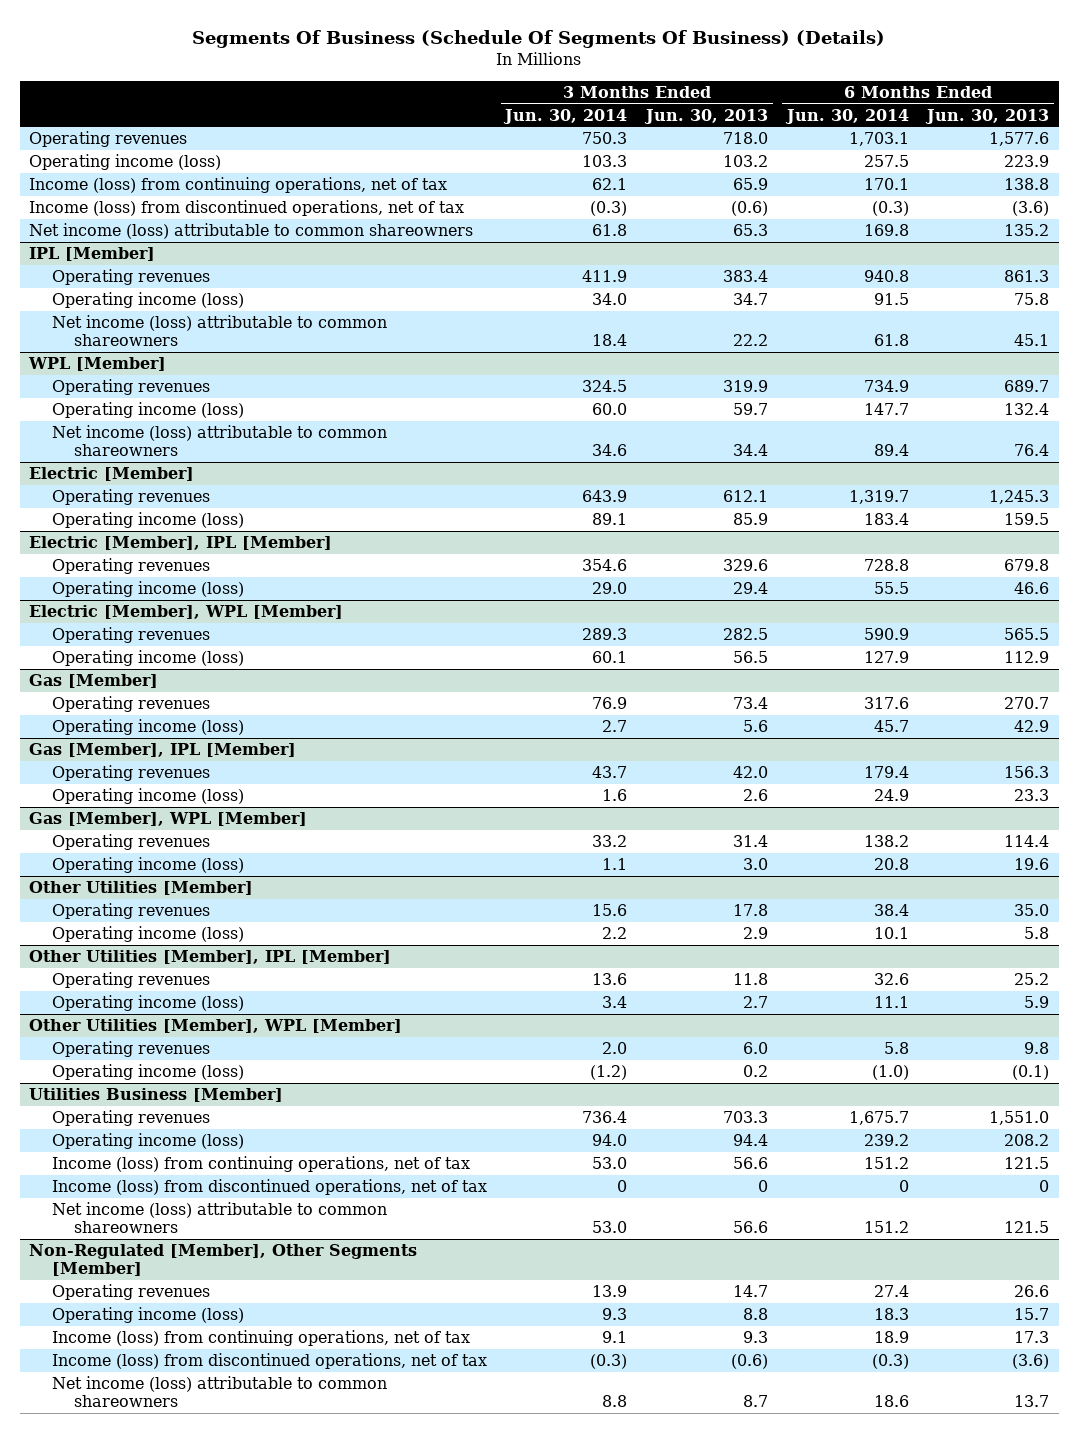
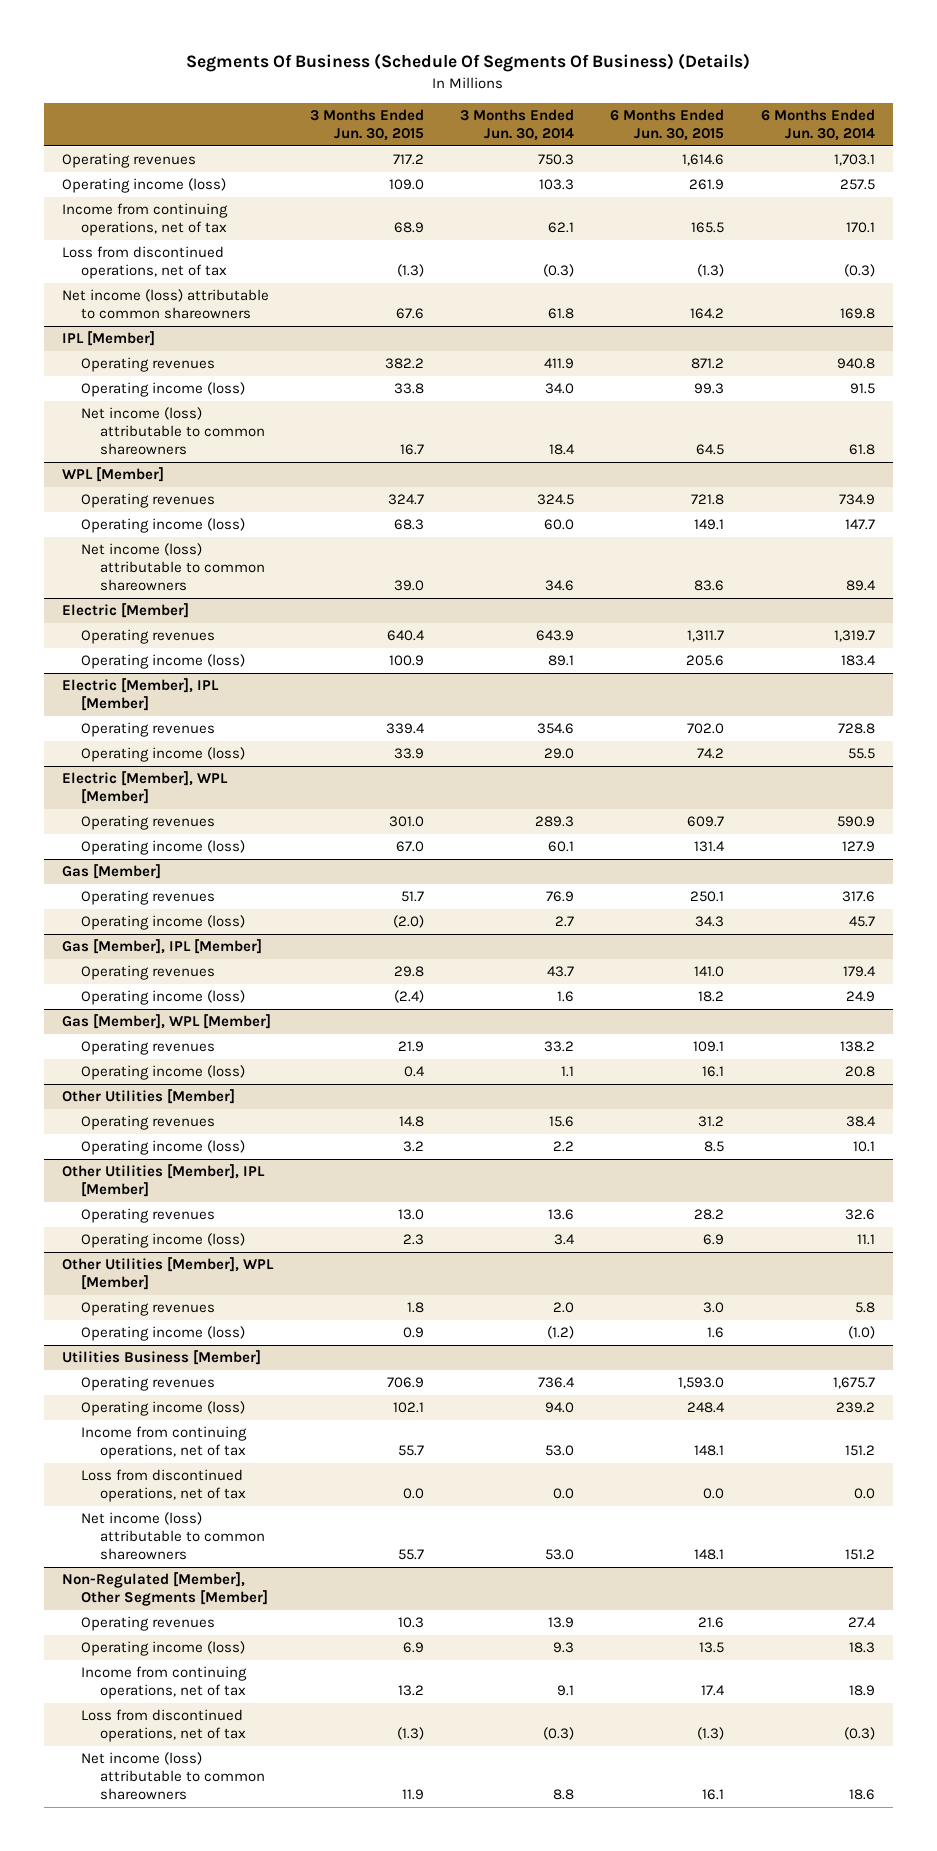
- | 3 Months Ended Jun. 30, 2014 | 3 Months Ended Jun. 30, 2013 | 6 Months Ended Jun. 30, 2014 | 6 Months Ended Jun. 30, 2013
+ | 3 Months Ended Jun. 30, 2015 | 3 Months Ended Jun. 30, 2014 | 6 Months Ended Jun. 30, 2015 | 6 Months Ended Jun. 30, 2014
- Income (loss) from continuing operations, net of tax | 62.1 | 65.9 | 170.1 | 138.8
- Income (loss) from discontinued operations, net of tax | (0.3) | (0.6) | (0.3) | (3.6)
+ Income from continuing operations, net of tax | 68.9 | 62.1 | 165.5 | 170.1
+ Loss from discontinued operations, net of tax | (1.3) | (0.3) | (1.3) | (0.3)
@ Utilities Business [Member]
- Income (loss) from continuing operations, net of tax | 53.0 | 56.6 | 151.2 | 121.5
- Income (loss) from discontinued operations, net of tax | 0 | 0 | 0 | 0
+ Income from continuing operations, net of tax | 55.7 | 53.0 | 148.1 | 151.2
+ Loss from discontinued operations, net of tax | 0.0 | 0.0 | 0.0 | 0.0
@ Non-Regulated [Member], Other Segments [Member]
- Income (loss) from continuing operations, net of tax | 9.1 | 9.3 | 18.9 | 17.3
- Income (loss) from discontinued operations, net of tax | (0.3) | (0.6) | (0.3) | (3.6)
+ Income from continuing operations, net of tax | 13.2 | 9.1 | 17.4 | 18.9
+ Loss from discontinued operations, net of tax | (1.3) | (0.3) | (1.3) | (0.3)

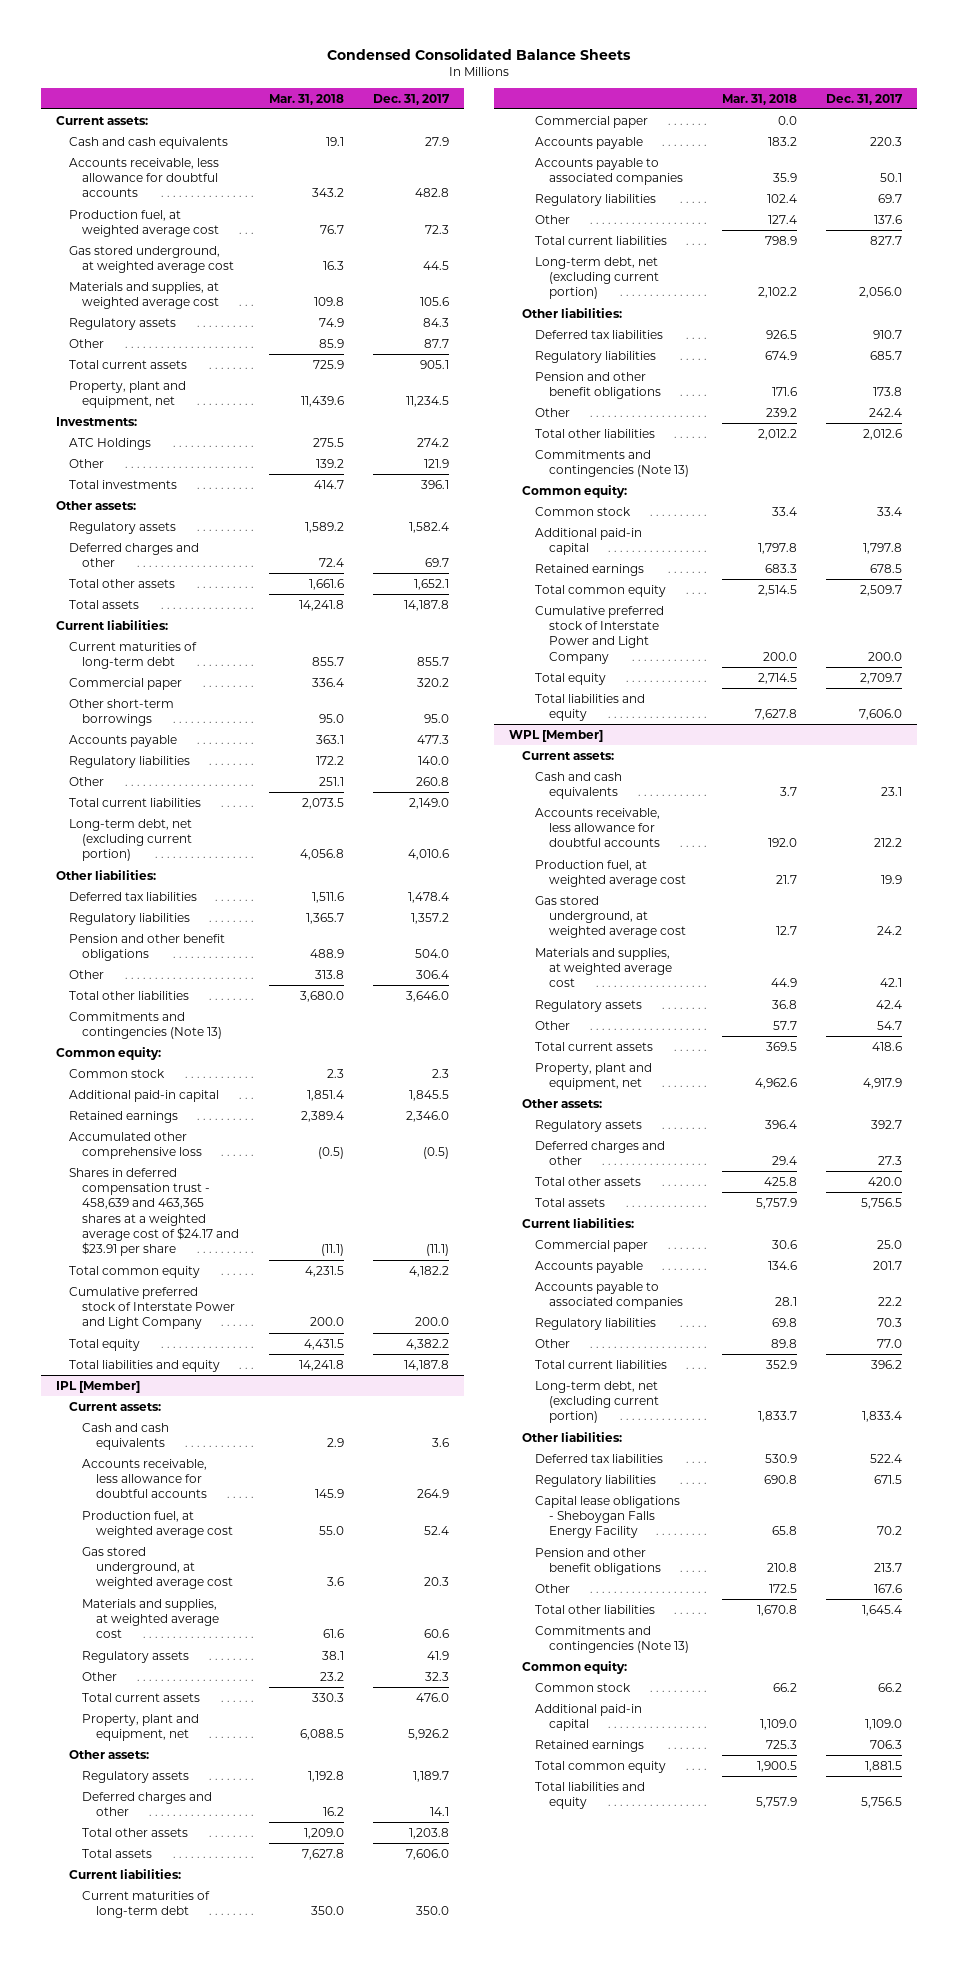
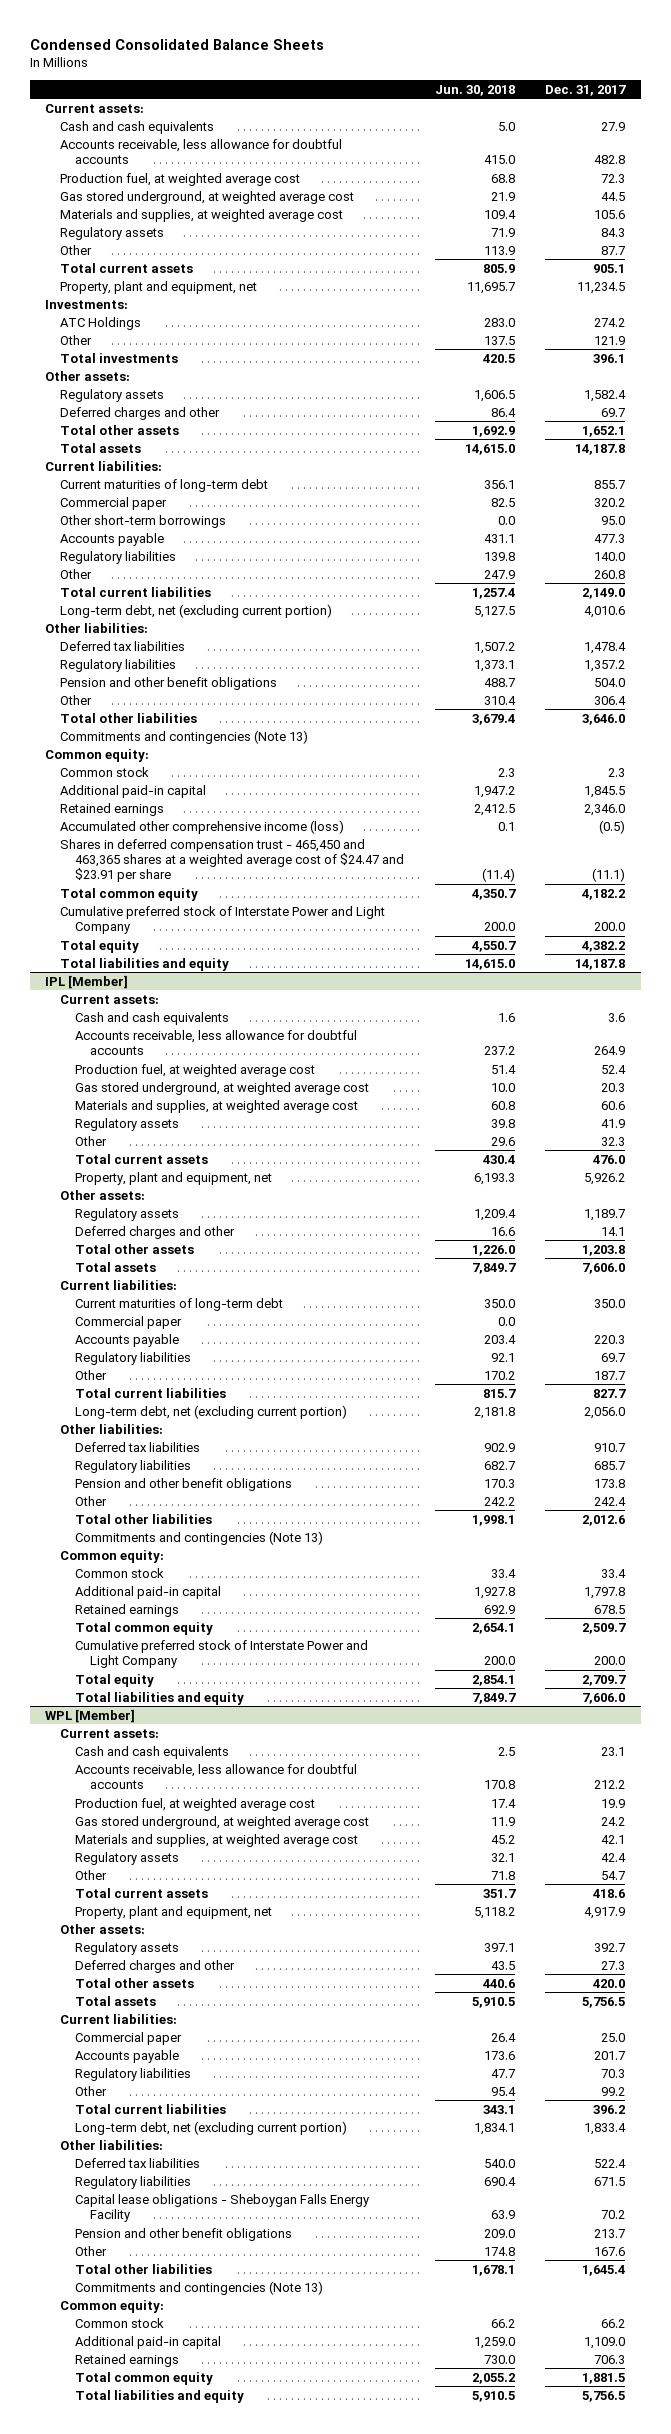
- | Mar. 31, 2018 | Dec. 31, 2017
+ | Jun. 30, 2018 | Dec. 31, 2017
- Accumulated other comprehensive loss | (0.5) | (0.5)
- Shares in deferred compensation trust - 458,639 and 463,365 shares at a weighted average cost of $24.17 and $23.91 per share | (11.1) | (11.1)
+ Accumulated other comprehensive income (loss) | 0.1 | (0.5)
+ Shares in deferred compensation trust - 465,450 and 463,365 shares at a weighted average cost of $24.47 and $23.91 per share | (11.4) | (11.1)
@ IPL [Member]
- Accounts payable to associated companies | 35.9 | 50.1
- Other | 127.4 | 137.6
+ Other | 170.2 | 187.7
@ WPL [Member]
- Accounts payable to associated companies | 28.1 | 22.2
- Other | 89.8 | 77.0
+ Other | 95.4 | 99.2

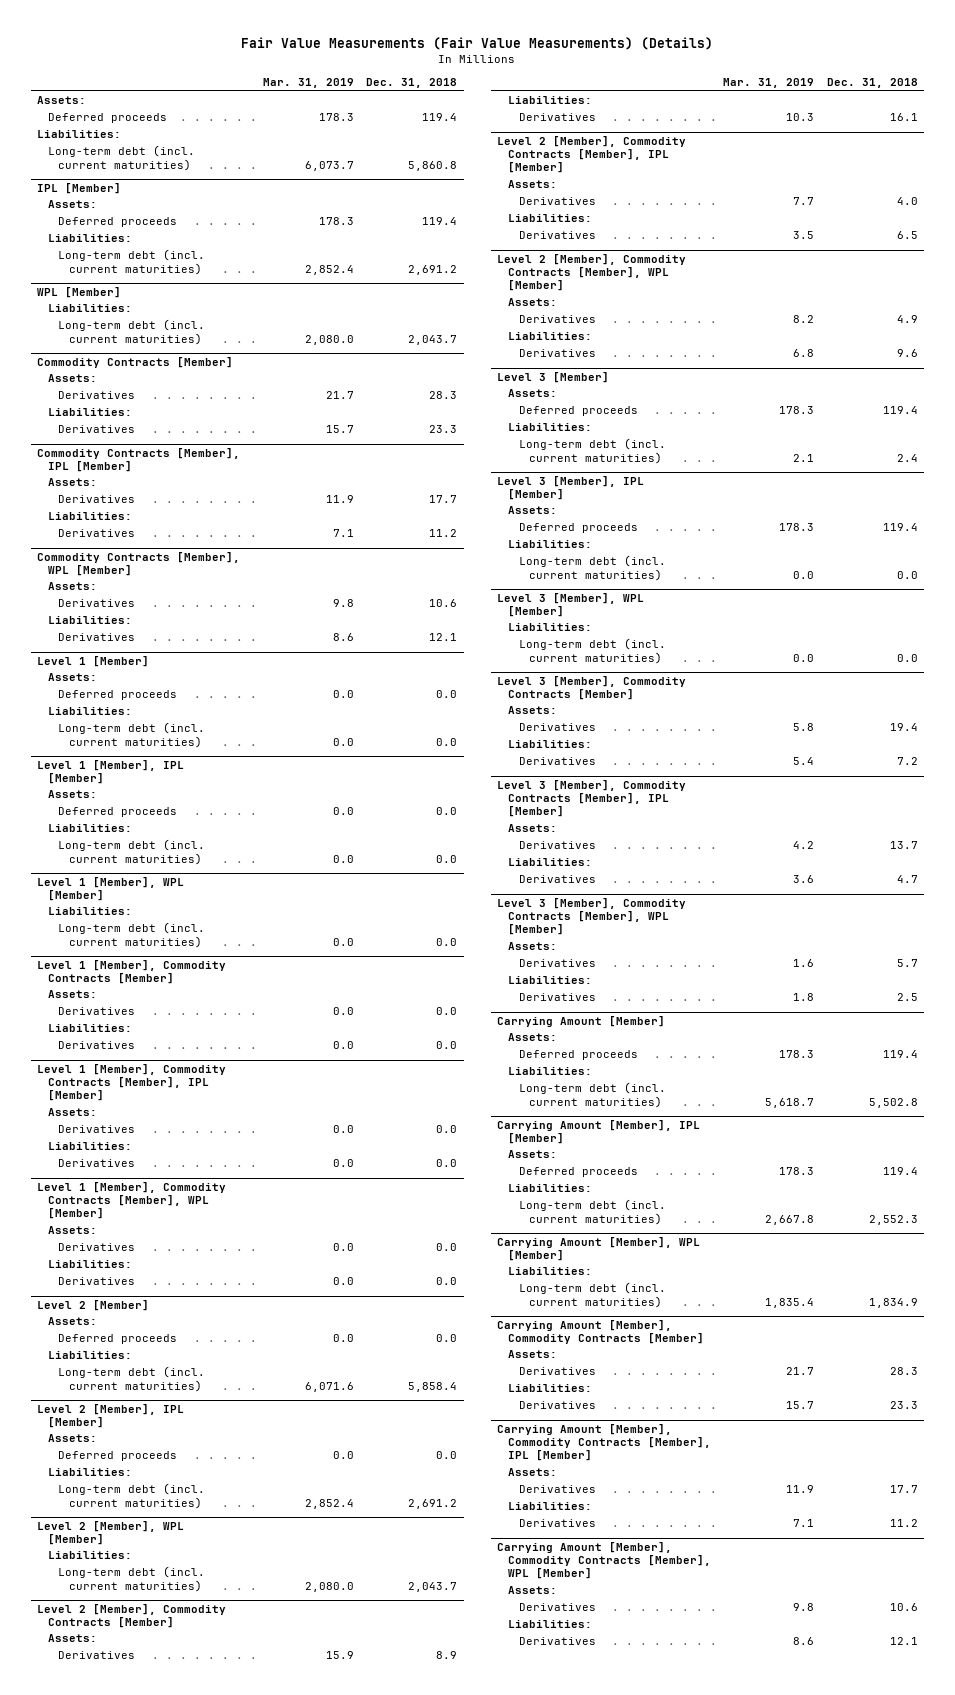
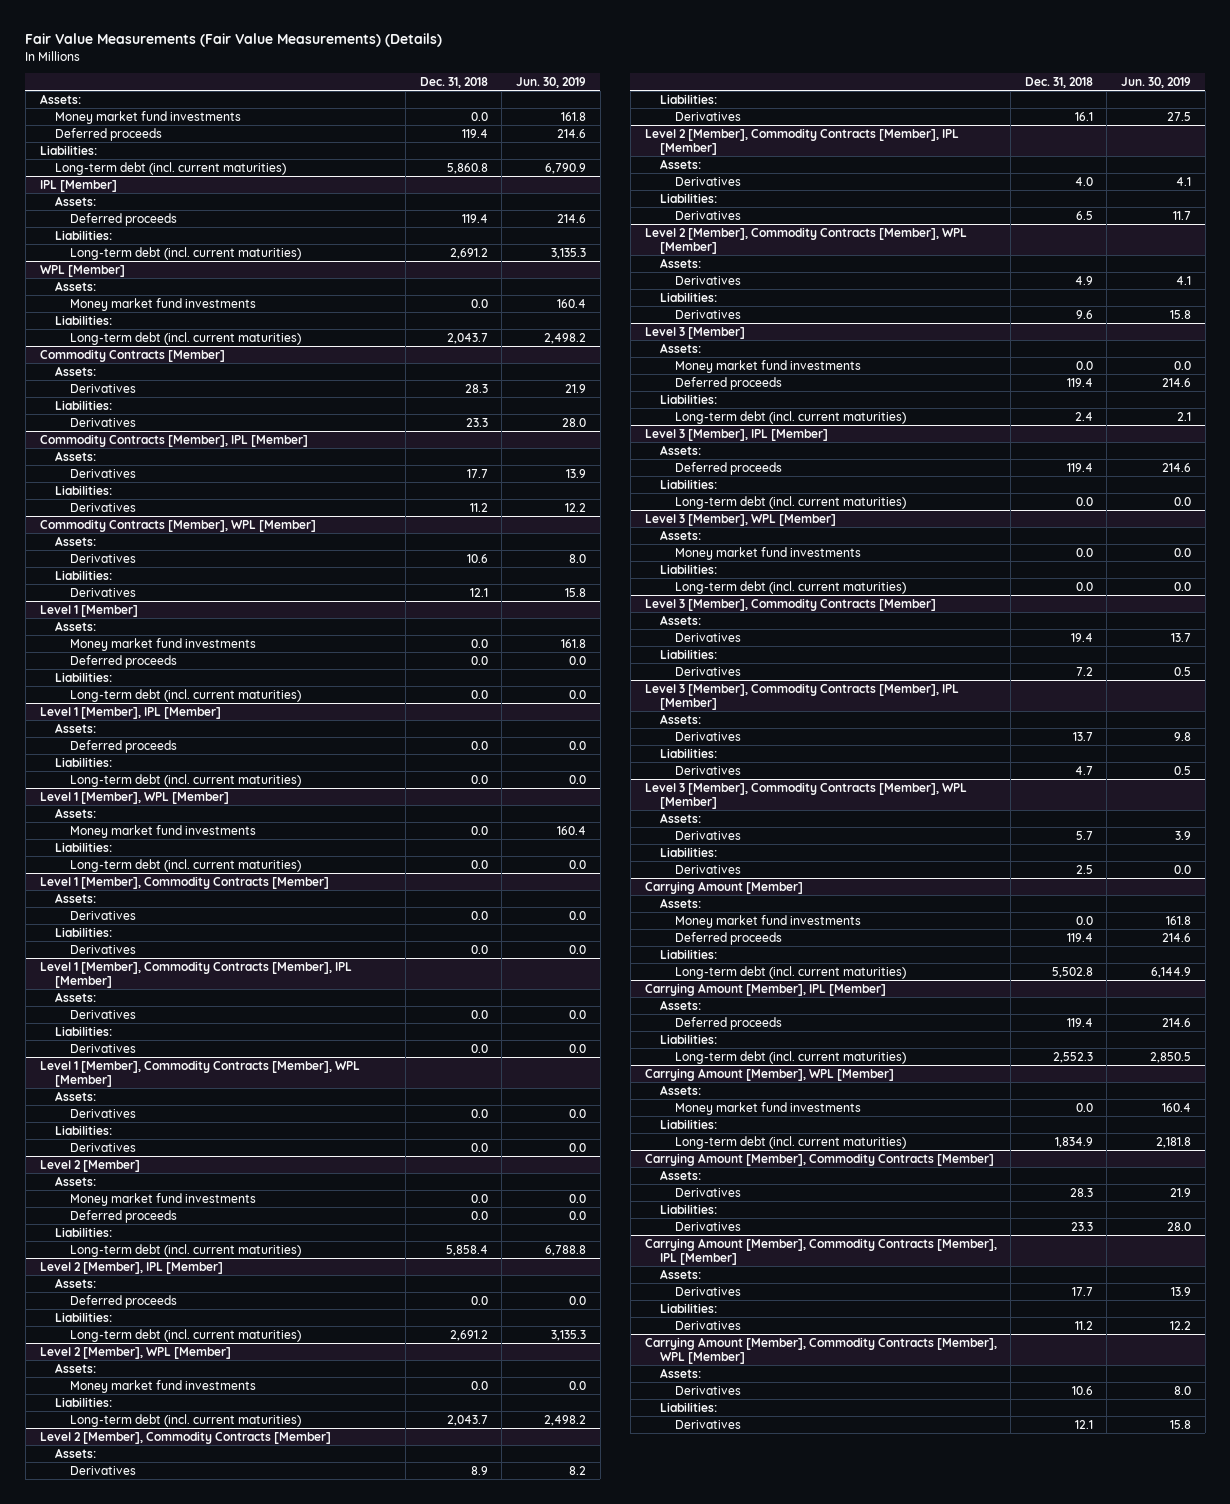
- | Mar. 31, 2019 | Dec. 31, 2018
+ | Dec. 31, 2018 | Jun. 30, 2019
+ Money market fund investments | 0.0 | 161.8
@ WPL [Member]
+ Assets:
+ Money market fund investments | 0.0 | 160.4
@ Level 1 [Member]
+ Money market fund investments | 0.0 | 161.8
@ Level 1 [Member], WPL [Member]
+ Assets:
+ Money market fund investments | 0.0 | 160.4
@ Level 2 [Member]
+ Money market fund investments | 0.0 | 0.0
@ Level 2 [Member], WPL [Member]
+ Assets:
+ Money market fund investments | 0.0 | 0.0
@ Level 3 [Member]
+ Money market fund investments | 0.0 | 0.0
@ Level 3 [Member], WPL [Member]
+ Assets:
+ Money market fund investments | 0.0 | 0.0
@ Carrying Amount [Member]
+ Money market fund investments | 0.0 | 161.8
@ Carrying Amount [Member], WPL [Member]
+ Assets:
+ Money market fund investments | 0.0 | 160.4

